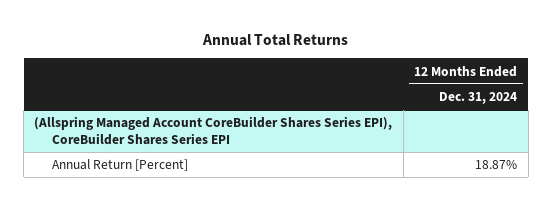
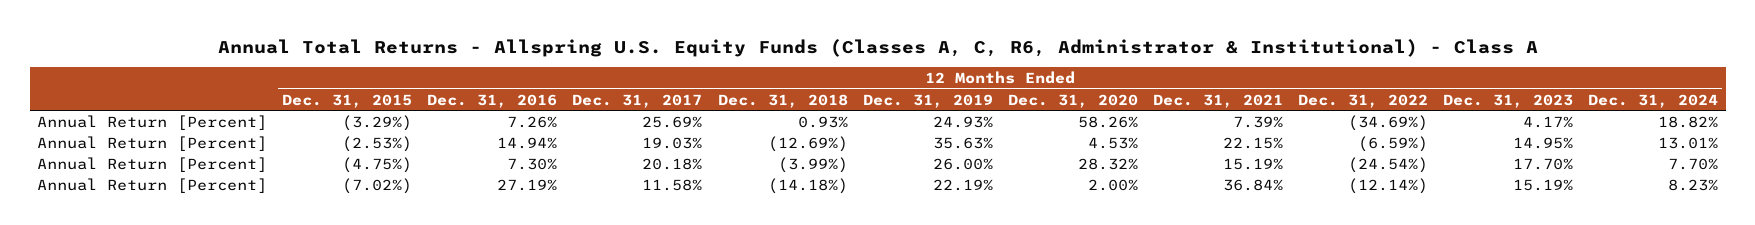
- Annual Total Returns
+ Annual Total Returns - Allspring U.S. Equity Funds (Classes A, C, R6, Administrator & Institutional) - Class A
- | 12 Months Ended Dec. 31, 2024
+ | 12 Months Ended Dec. 31, 2015 | 12 Months Ended Dec. 31, 2016 | 12 Months Ended Dec. 31, 2017 | 12 Months Ended Dec. 31, 2018 | 12 Months Ended Dec. 31, 2019 | 12 Months Ended Dec. 31, 2020 | 12 Months Ended Dec. 31, 2021 | 12 Months Ended Dec. 31, 2022 | 12 Months Ended Dec. 31, 2023 | 12 Months Ended Dec. 31, 2024
- (Allspring Managed Account CoreBuilder Shares Series EPI), CoreBuilder Shares Series EPI
- Annual Return [Percent] | 18.87%
+ Annual Return [Percent] | (3.29%) | 7.26% | 25.69% | 0.93% | 24.93% | 58.26% | 7.39% | (34.69%) | 4.17% | 18.82%
+ Annual Return [Percent] | (2.53%) | 14.94% | 19.03% | (12.69%) | 35.63% | 4.53% | 22.15% | (6.59%) | 14.95% | 13.01%
+ Annual Return [Percent] | (4.75%) | 7.30% | 20.18% | (3.99%) | 26.00% | 28.32% | 15.19% | (24.54%) | 17.70% | 7.70%
+ Annual Return [Percent] | (7.02%) | 27.19% | 11.58% | (14.18%) | 22.19% | 2.00% | 36.84% | (12.14%) | 15.19% | 8.23%

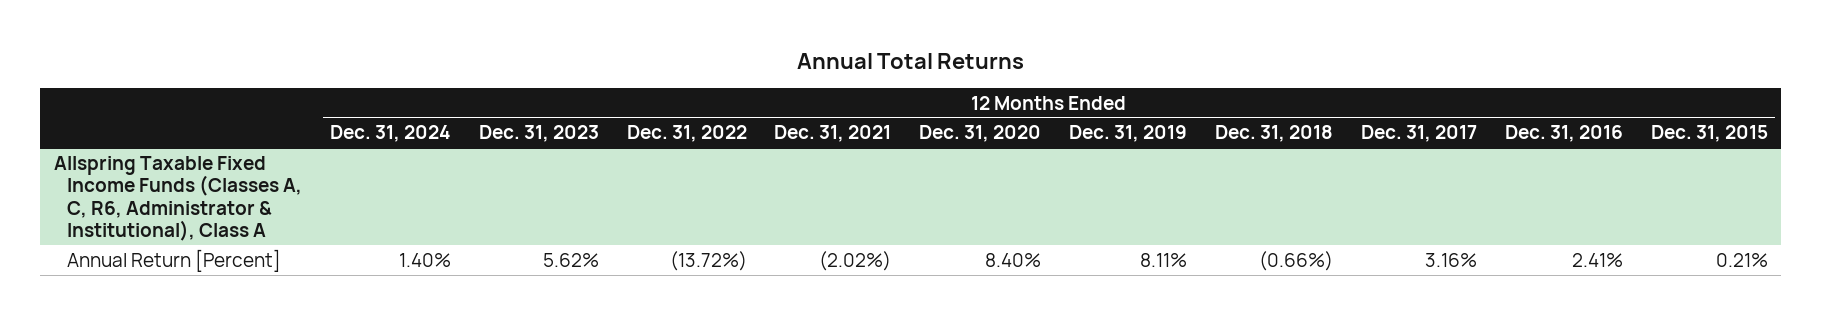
- Annual Total Returns - Allspring U.S. Equity Funds (Classes A, C, R6, Administrator & Institutional) - Class A
+ Annual Total Returns
- | 12 Months Ended Dec. 31, 2015 | 12 Months Ended Dec. 31, 2016 | 12 Months Ended Dec. 31, 2017 | 12 Months Ended Dec. 31, 2018 | 12 Months Ended Dec. 31, 2019 | 12 Months Ended Dec. 31, 2020 | 12 Months Ended Dec. 31, 2021 | 12 Months Ended Dec. 31, 2022 | 12 Months Ended Dec. 31, 2023 | 12 Months Ended Dec. 31, 2024
+ | 12 Months Ended Dec. 31, 2024 | 12 Months Ended Dec. 31, 2023 | 12 Months Ended Dec. 31, 2022 | 12 Months Ended Dec. 31, 2021 | 12 Months Ended Dec. 31, 2020 | 12 Months Ended Dec. 31, 2019 | 12 Months Ended Dec. 31, 2018 | 12 Months Ended Dec. 31, 2017 | 12 Months Ended Dec. 31, 2016 | 12 Months Ended Dec. 31, 2015
- Annual Return [Percent] | (3.29%) | 7.26% | 25.69% | 0.93% | 24.93% | 58.26% | 7.39% | (34.69%) | 4.17% | 18.82%
- Annual Return [Percent] | (2.53%) | 14.94% | 19.03% | (12.69%) | 35.63% | 4.53% | 22.15% | (6.59%) | 14.95% | 13.01%
- Annual Return [Percent] | (4.75%) | 7.30% | 20.18% | (3.99%) | 26.00% | 28.32% | 15.19% | (24.54%) | 17.70% | 7.70%
- Annual Return [Percent] | (7.02%) | 27.19% | 11.58% | (14.18%) | 22.19% | 2.00% | 36.84% | (12.14%) | 15.19% | 8.23%
+ Allspring Taxable Fixed Income Funds (Classes A, C, R6, Administrator & Institutional), Class A
+ Annual Return [Percent] | 1.40% | 5.62% | (13.72%) | (2.02%) | 8.40% | 8.11% | (0.66%) | 3.16% | 2.41% | 0.21%

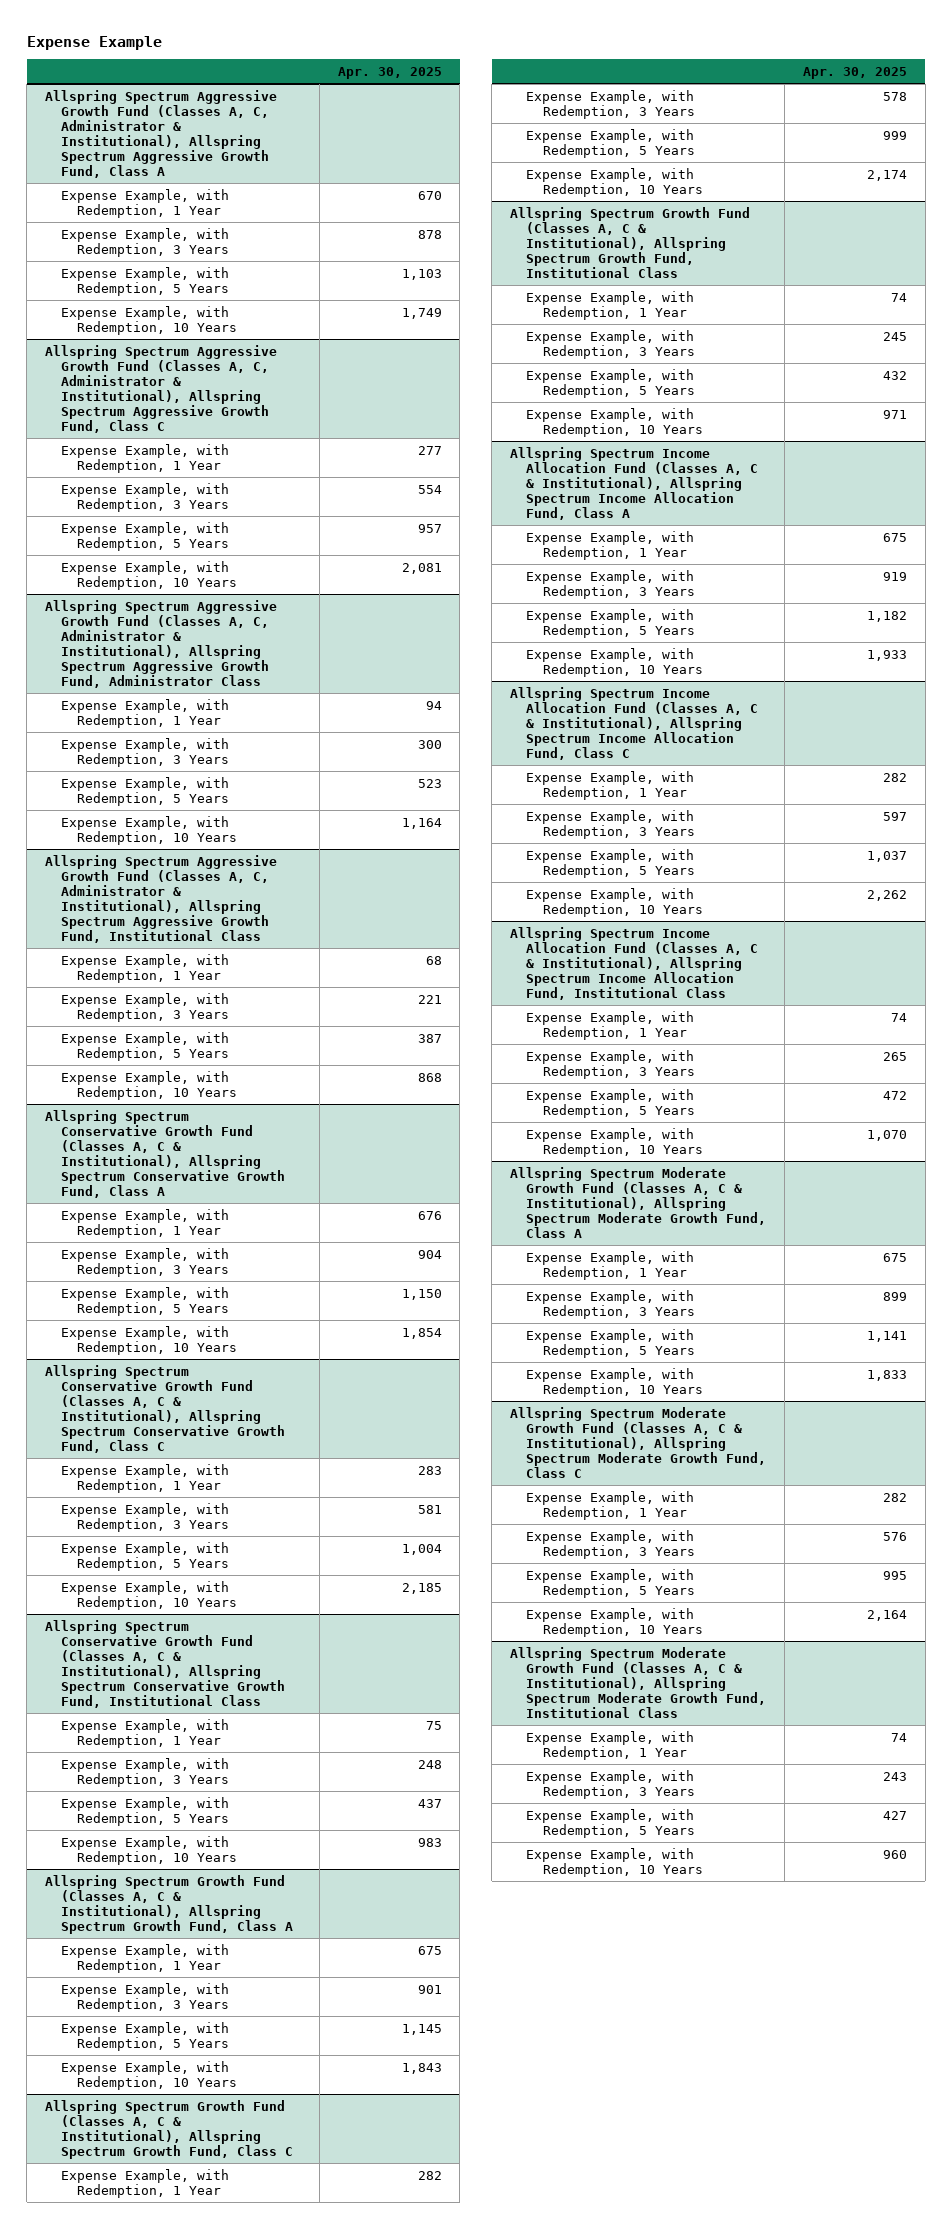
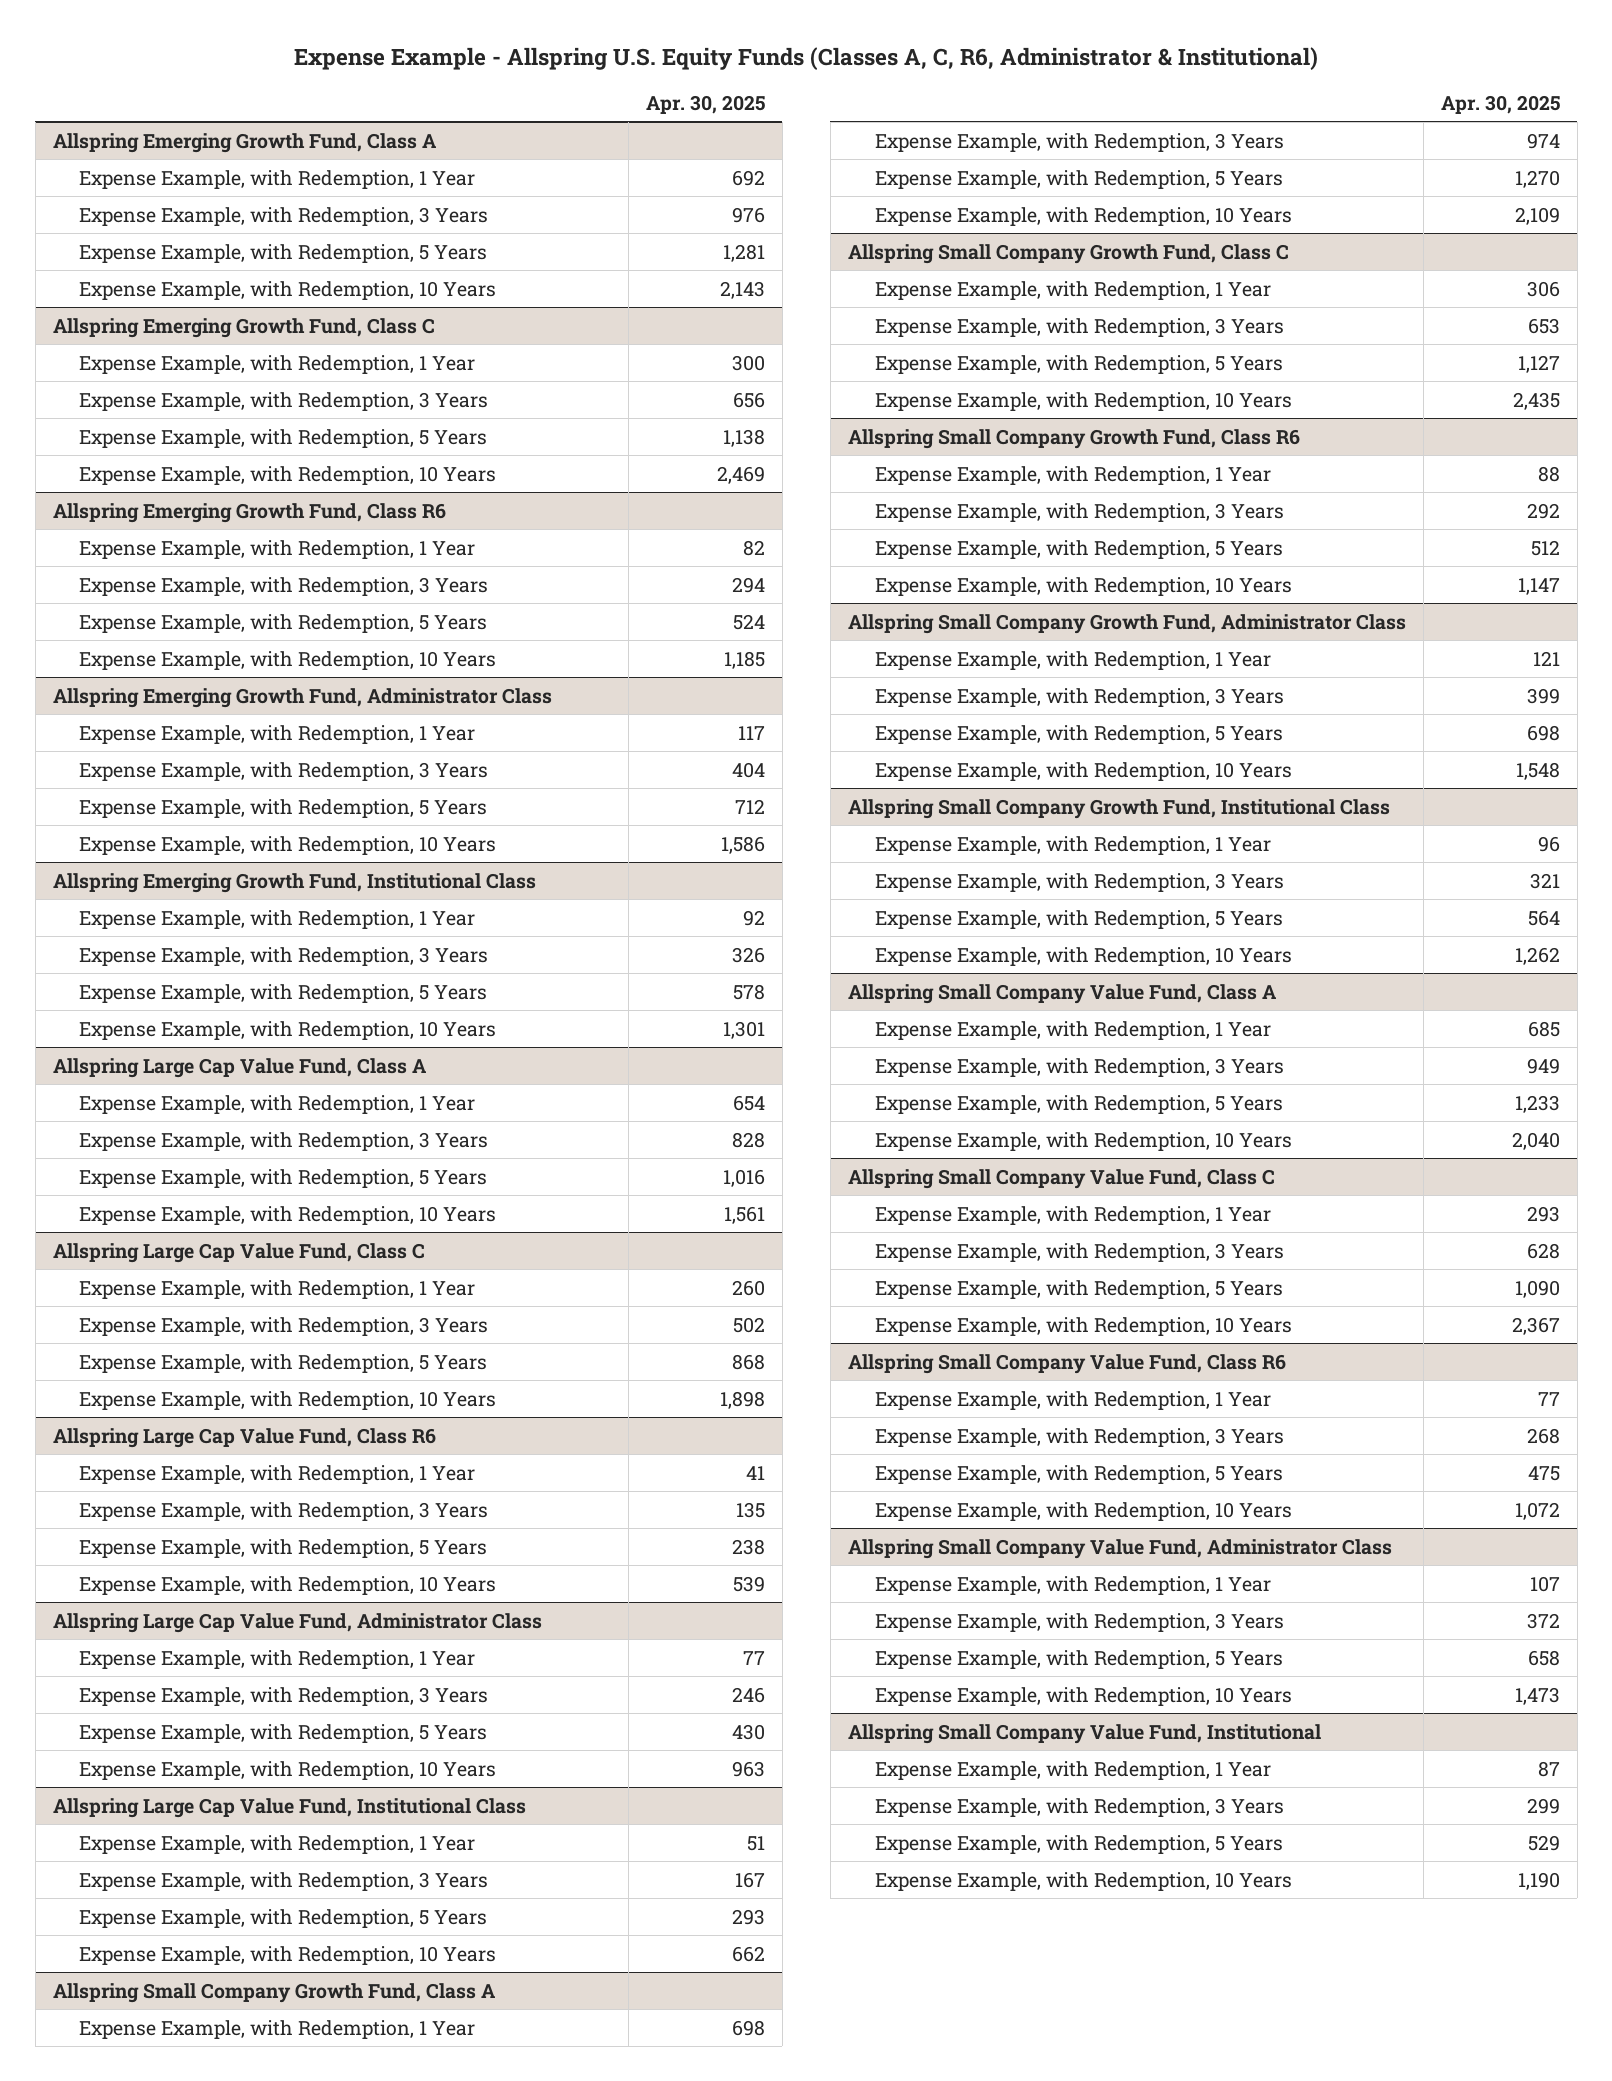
- Expense Example
+ Expense Example - Allspring U.S. Equity Funds (Classes A, C, R6, Administrator & Institutional)
- Allspring Spectrum Aggressive Growth Fund (Classes A, C, Administrator & Institutional), Allspring Spectrum Aggressive Growth Fund, Class A
- Expense Example, with Redemption, 1 Year | 670
- Expense Example, with Redemption, 3 Years | 878
- Expense Example, with Redemption, 5 Years | 1,103
- Expense Example, with Redemption, 10 Years | 1,749
- Allspring Spectrum Aggressive Growth Fund (Classes A, C, Administrator & Institutional), Allspring Spectrum Aggressive Growth Fund, Class C
- Expense Example, with Redemption, 1 Year | 277
- Expense Example, with Redemption, 3 Years | 554
- Expense Example, with Redemption, 5 Years | 957
- Expense Example, with Redemption, 10 Years | 2,081
- Allspring Spectrum Aggressive Growth Fund (Classes A, C, Administrator & Institutional), Allspring Spectrum Aggressive Growth Fund, Administrator Class
- Expense Example, with Redemption, 1 Year | 94
- Expense Example, with Redemption, 3 Years | 300
- Expense Example, with Redemption, 5 Years | 523
- Expense Example, with Redemption, 10 Years | 1,164
- Allspring Spectrum Aggressive Growth Fund (Classes A, C, Administrator & Institutional), Allspring Spectrum Aggressive Growth Fund, Institutional Class
- Expense Example, with Redemption, 1 Year | 68
- Expense Example, with Redemption, 3 Years | 221
- Expense Example, with Redemption, 5 Years | 387
- Expense Example, with Redemption, 10 Years | 868
- Allspring Spectrum Conservative Growth Fund (Classes A, C & Institutional), Allspring Spectrum Conservative Growth Fund, Class A
- Expense Example, with Redemption, 1 Year | 676
- Expense Example, with Redemption, 3 Years | 904
- Expense Example, with Redemption, 5 Years | 1,150
- Expense Example, with Redemption, 10 Years | 1,854
- Allspring Spectrum Conservative Growth Fund (Classes A, C & Institutional), Allspring Spectrum Conservative Growth Fund, Class C
- Expense Example, with Redemption, 1 Year | 283
- Expense Example, with Redemption, 3 Years | 581
- Expense Example, with Redemption, 5 Years | 1,004
- Expense Example, with Redemption, 10 Years | 2,185
- Allspring Spectrum Conservative Growth Fund (Classes A, C & Institutional), Allspring Spectrum Conservative Growth Fund, Institutional Class
- Expense Example, with Redemption, 1 Year | 75
- Expense Example, with Redemption, 3 Years | 248
- Expense Example, with Redemption, 5 Years | 437
- Expense Example, with Redemption, 10 Years | 983
- Allspring Spectrum Growth Fund (Classes A, C & Institutional), Allspring Spectrum Growth Fund, Class A
- Expense Example, with Redemption, 1 Year | 675
- Expense Example, with Redemption, 3 Years | 901
- Expense Example, with Redemption, 5 Years | 1,145
- Expense Example, with Redemption, 10 Years | 1,843
- Allspring Spectrum Growth Fund (Classes A, C & Institutional), Allspring Spectrum Growth Fund, Class C
- Expense Example, with Redemption, 1 Year | 282
- Expense Example, with Redemption, 3 Years | 578
- Expense Example, with Redemption, 5 Years | 999
- Expense Example, with Redemption, 10 Years | 2,174
- Allspring Spectrum Growth Fund (Classes A, C & Institutional), Allspring Spectrum Growth Fund, Institutional Class
- Expense Example, with Redemption, 1 Year | 74
- Expense Example, with Redemption, 3 Years | 245
- Expense Example, with Redemption, 5 Years | 432
- Expense Example, with Redemption, 10 Years | 971
- Allspring Spectrum Income Allocation Fund (Classes A, C & Institutional), Allspring Spectrum Income Allocation Fund, Class A
- Expense Example, with Redemption, 1 Year | 675
- Expense Example, with Redemption, 3 Years | 919
- Expense Example, with Redemption, 5 Years | 1,182
- Expense Example, with Redemption, 10 Years | 1,933
- Allspring Spectrum Income Allocation Fund (Classes A, C & Institutional), Allspring Spectrum Income Allocation Fund, Class C
- Expense Example, with Redemption, 1 Year | 282
- Expense Example, with Redemption, 3 Years | 597
- Expense Example, with Redemption, 5 Years | 1,037
- Expense Example, with Redemption, 10 Years | 2,262
- Allspring Spectrum Income Allocation Fund (Classes A, C & Institutional), Allspring Spectrum Income Allocation Fund, Institutional Class
- Expense Example, with Redemption, 1 Year | 74
- Expense Example, with Redemption, 3 Years | 265
- Expense Example, with Redemption, 5 Years | 472
- Expense Example, with Redemption, 10 Years | 1,070
- Allspring Spectrum Moderate Growth Fund (Classes A, C & Institutional), Allspring Spectrum Moderate Growth Fund, Class A
- Expense Example, with Redemption, 1 Year | 675
- Expense Example, with Redemption, 3 Years | 899
- Expense Example, with Redemption, 5 Years | 1,141
- Expense Example, with Redemption, 10 Years | 1,833
- Allspring Spectrum Moderate Growth Fund (Classes A, C & Institutional), Allspring Spectrum Moderate Growth Fund, Class C
- Expense Example, with Redemption, 1 Year | 282
- Expense Example, with Redemption, 3 Years | 576
- Expense Example, with Redemption, 5 Years | 995
- Expense Example, with Redemption, 10 Years | 2,164
- Allspring Spectrum Moderate Growth Fund (Classes A, C & Institutional), Allspring Spectrum Moderate Growth Fund, Institutional Class
- Expense Example, with Redemption, 1 Year | 74
- Expense Example, with Redemption, 3 Years | 243
- Expense Example, with Redemption, 5 Years | 427
- Expense Example, with Redemption, 10 Years | 960
+ Allspring Emerging Growth Fund, Class A
+ Expense Example, with Redemption, 1 Year | 692
+ Expense Example, with Redemption, 3 Years | 976
+ Expense Example, with Redemption, 5 Years | 1,281
+ Expense Example, with Redemption, 10 Years | 2,143
+ Allspring Emerging Growth Fund, Class C
+ Expense Example, with Redemption, 1 Year | 300
+ Expense Example, with Redemption, 3 Years | 656
+ Expense Example, with Redemption, 5 Years | 1,138
+ Expense Example, with Redemption, 10 Years | 2,469
+ Allspring Emerging Growth Fund, Class R6
+ Expense Example, with Redemption, 1 Year | 82
+ Expense Example, with Redemption, 3 Years | 294
+ Expense Example, with Redemption, 5 Years | 524
+ Expense Example, with Redemption, 10 Years | 1,185
+ Allspring Emerging Growth Fund, Administrator Class
+ Expense Example, with Redemption, 1 Year | 117
+ Expense Example, with Redemption, 3 Years | 404
+ Expense Example, with Redemption, 5 Years | 712
+ Expense Example, with Redemption, 10 Years | 1,586
+ Allspring Emerging Growth Fund, Institutional Class
+ Expense Example, with Redemption, 1 Year | 92
+ Expense Example, with Redemption, 3 Years | 326
+ Expense Example, with Redemption, 5 Years | 578
+ Expense Example, with Redemption, 10 Years | 1,301
+ Allspring Large Cap Value Fund, Class A
+ Expense Example, with Redemption, 1 Year | 654
+ Expense Example, with Redemption, 3 Years | 828
+ Expense Example, with Redemption, 5 Years | 1,016
+ Expense Example, with Redemption, 10 Years | 1,561
+ Allspring Large Cap Value Fund, Class C
+ Expense Example, with Redemption, 1 Year | 260
+ Expense Example, with Redemption, 3 Years | 502
+ Expense Example, with Redemption, 5 Years | 868
+ Expense Example, with Redemption, 10 Years | 1,898
+ Allspring Large Cap Value Fund, Class R6
+ Expense Example, with Redemption, 1 Year | 41
+ Expense Example, with Redemption, 3 Years | 135
+ Expense Example, with Redemption, 5 Years | 238
+ Expense Example, with Redemption, 10 Years | 539
+ Allspring Large Cap Value Fund, Administrator Class
+ Expense Example, with Redemption, 1 Year | 77
+ Expense Example, with Redemption, 3 Years | 246
+ Expense Example, with Redemption, 5 Years | 430
+ Expense Example, with Redemption, 10 Years | 963
+ Allspring Large Cap Value Fund, Institutional Class
+ Expense Example, with Redemption, 1 Year | 51
+ Expense Example, with Redemption, 3 Years | 167
+ Expense Example, with Redemption, 5 Years | 293
+ Expense Example, with Redemption, 10 Years | 662
+ Allspring Small Company Growth Fund, Class A
+ Expense Example, with Redemption, 1 Year | 698
+ Expense Example, with Redemption, 3 Years | 974
+ Expense Example, with Redemption, 5 Years | 1,270
+ Expense Example, with Redemption, 10 Years | 2,109
+ Allspring Small Company Growth Fund, Class C
+ Expense Example, with Redemption, 1 Year | 306
+ Expense Example, with Redemption, 3 Years | 653
+ Expense Example, with Redemption, 5 Years | 1,127
+ Expense Example, with Redemption, 10 Years | 2,435
+ Allspring Small Company Growth Fund, Class R6
+ Expense Example, with Redemption, 1 Year | 88
+ Expense Example, with Redemption, 3 Years | 292
+ Expense Example, with Redemption, 5 Years | 512
+ Expense Example, with Redemption, 10 Years | 1,147
+ Allspring Small Company Growth Fund, Administrator Class
+ Expense Example, with Redemption, 1 Year | 121
+ Expense Example, with Redemption, 3 Years | 399
+ Expense Example, with Redemption, 5 Years | 698
+ Expense Example, with Redemption, 10 Years | 1,548
+ Allspring Small Company Growth Fund, Institutional Class
+ Expense Example, with Redemption, 1 Year | 96
+ Expense Example, with Redemption, 3 Years | 321
+ Expense Example, with Redemption, 5 Years | 564
+ Expense Example, with Redemption, 10 Years | 1,262
+ Allspring Small Company Value Fund, Class A
+ Expense Example, with Redemption, 1 Year | 685
+ Expense Example, with Redemption, 3 Years | 949
+ Expense Example, with Redemption, 5 Years | 1,233
+ Expense Example, with Redemption, 10 Years | 2,040
+ Allspring Small Company Value Fund, Class C
+ Expense Example, with Redemption, 1 Year | 293
+ Expense Example, with Redemption, 3 Years | 628
+ Expense Example, with Redemption, 5 Years | 1,090
+ Expense Example, with Redemption, 10 Years | 2,367
+ Allspring Small Company Value Fund, Class R6
+ Expense Example, with Redemption, 1 Year | 77
+ Expense Example, with Redemption, 3 Years | 268
+ Expense Example, with Redemption, 5 Years | 475
+ Expense Example, with Redemption, 10 Years | 1,072
+ Allspring Small Company Value Fund, Administrator Class
+ Expense Example, with Redemption, 1 Year | 107
+ Expense Example, with Redemption, 3 Years | 372
+ Expense Example, with Redemption, 5 Years | 658
+ Expense Example, with Redemption, 10 Years | 1,473
+ Allspring Small Company Value Fund, Institutional
+ Expense Example, with Redemption, 1 Year | 87
+ Expense Example, with Redemption, 3 Years | 299
+ Expense Example, with Redemption, 5 Years | 529
+ Expense Example, with Redemption, 10 Years | 1,190

